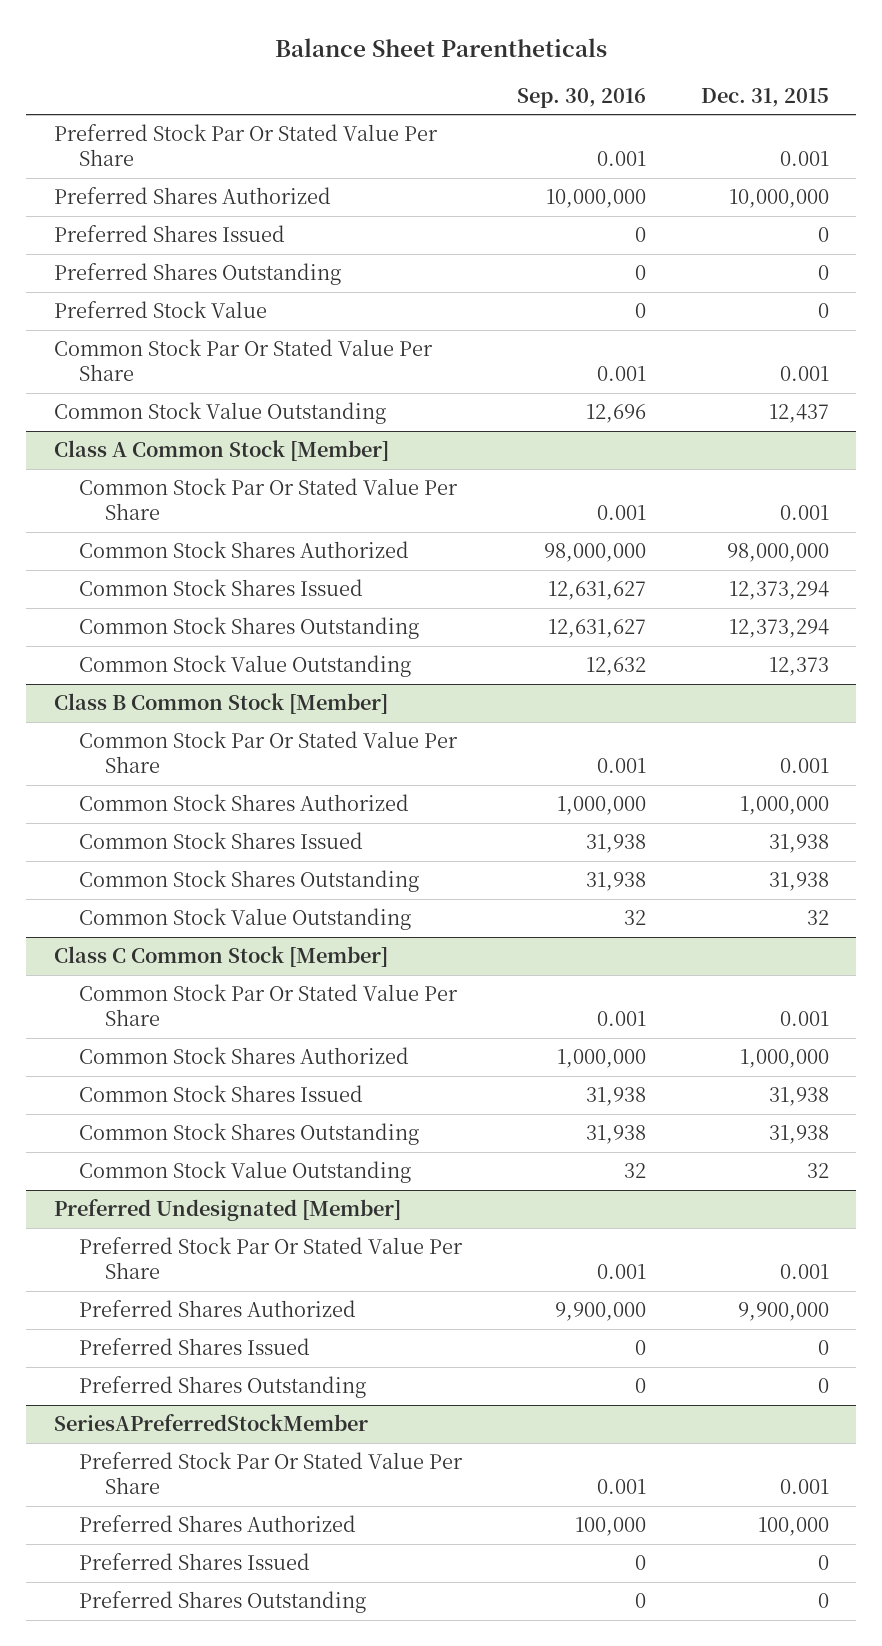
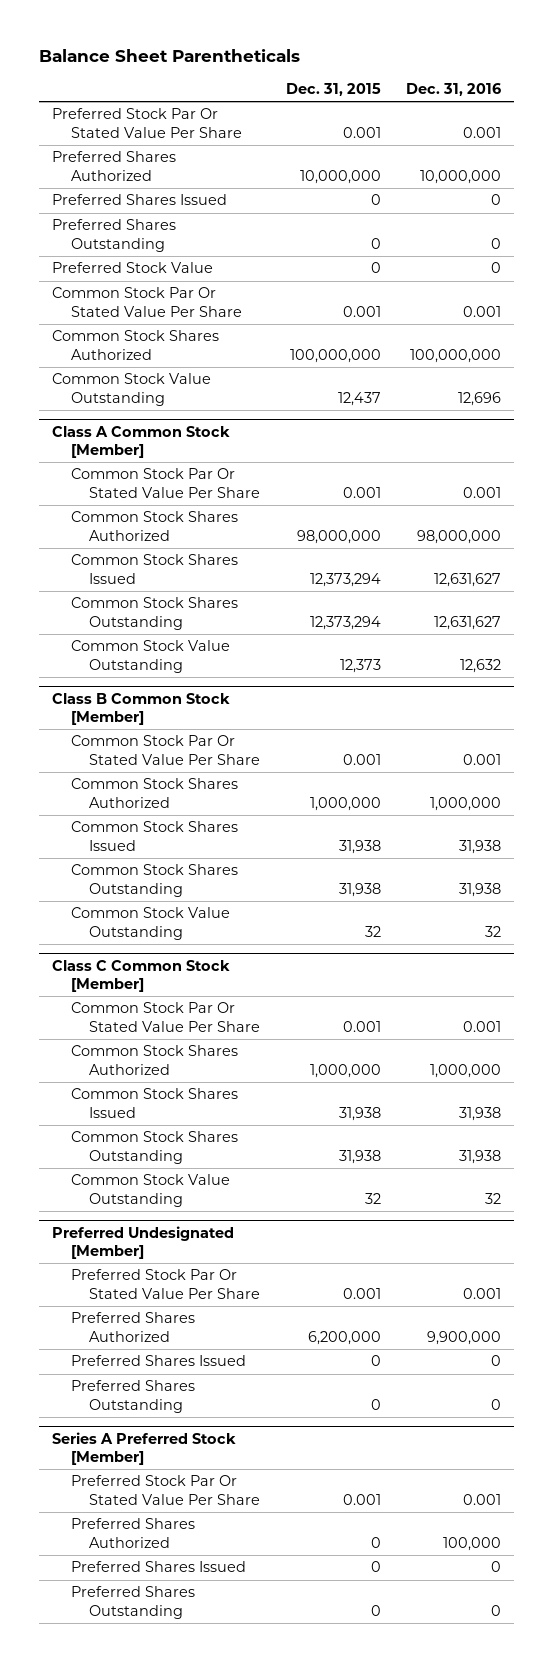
- | Sep. 30, 2016 | Dec. 31, 2015
+ | Dec. 31, 2015 | Dec. 31, 2016
+ Common Stock Shares Authorized | 100,000,000 | 100,000,000
@ Preferred Undesignated [Member]
- Preferred Shares Authorized | 9,900,000 | 9,900,000
+ Preferred Shares Authorized | 6,200,000 | 9,900,000
- SeriesAPreferredStockMember
+ Series A Preferred Stock [Member]
- Preferred Shares Authorized | 100,000 | 100,000
+ Preferred Shares Authorized | 0 | 100,000

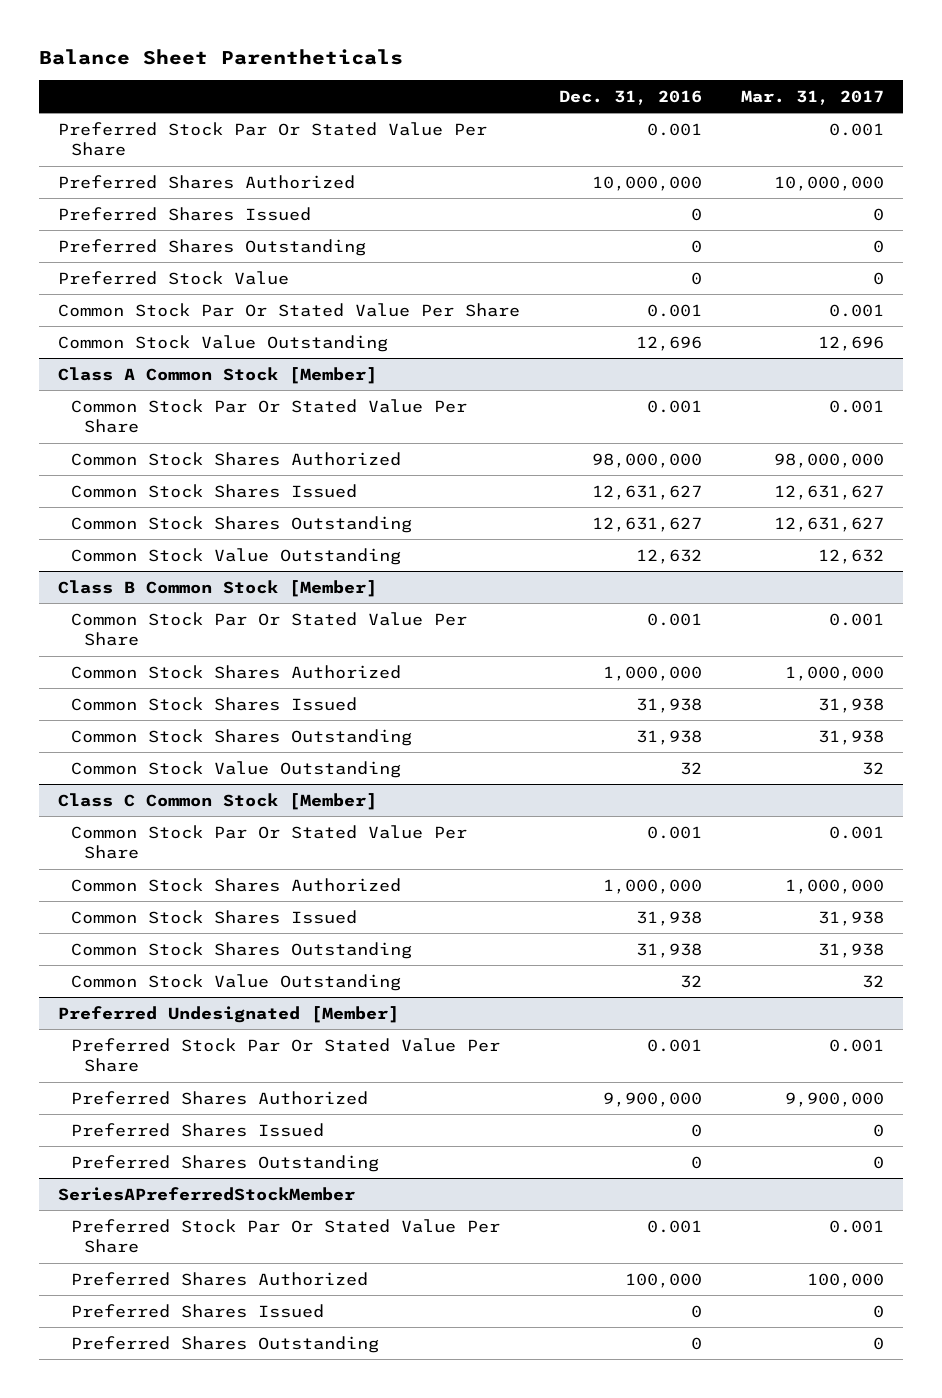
- | Dec. 31, 2015 | Dec. 31, 2016
+ | Dec. 31, 2016 | Mar. 31, 2017
- Common Stock Shares Authorized | 100,000,000 | 100,000,000
- Series A Preferred Stock [Member]
+ SeriesAPreferredStockMember

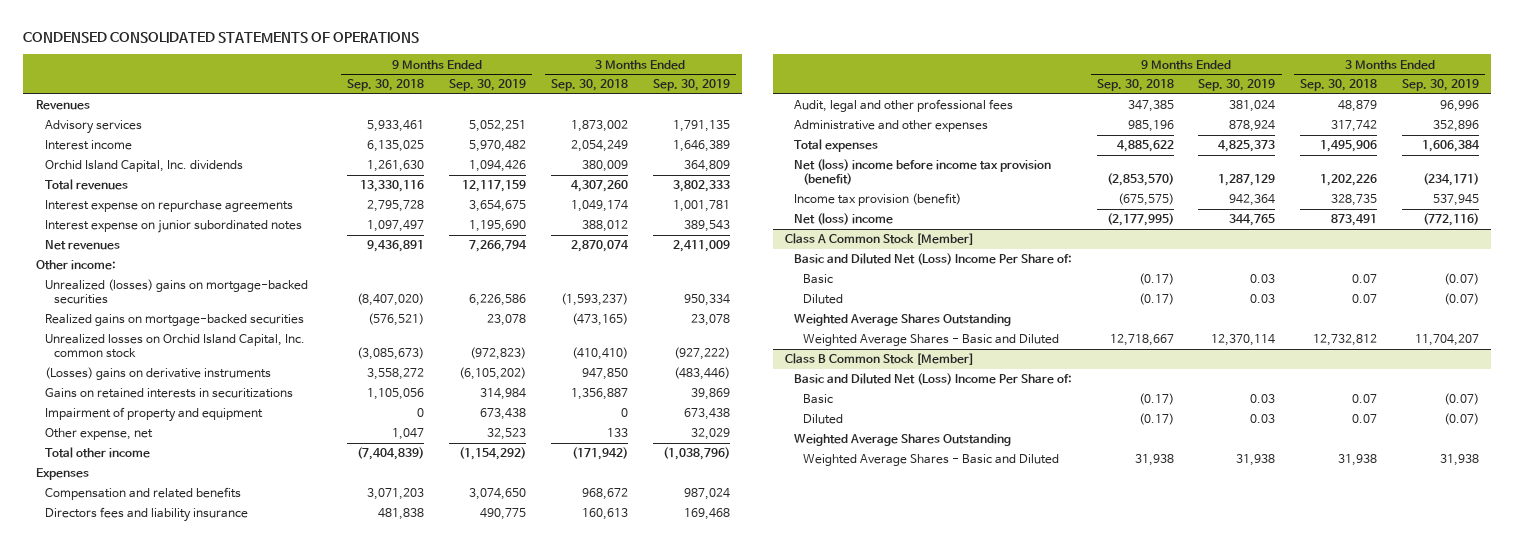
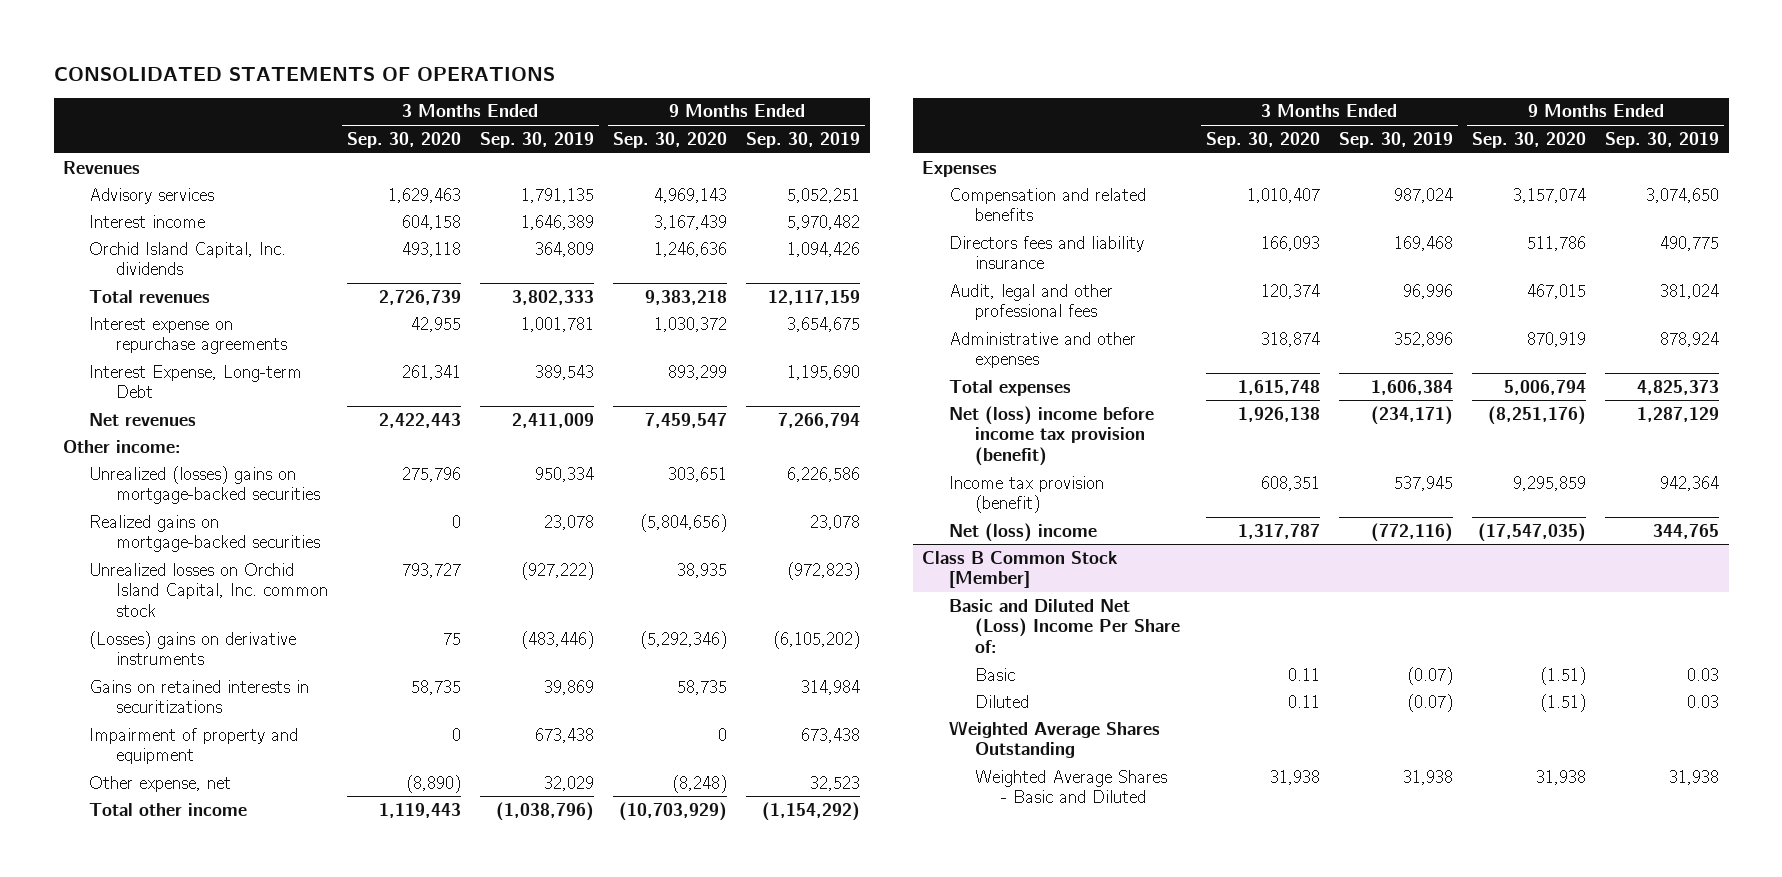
- CONDENSED CONSOLIDATED STATEMENTS OF OPERATIONS
+ CONSOLIDATED STATEMENTS OF OPERATIONS
- | 9 Months Ended Sep. 30, 2018 | 9 Months Ended Sep. 30, 2019 | 3 Months Ended Sep. 30, 2018 | 3 Months Ended Sep. 30, 2019
+ | 3 Months Ended Sep. 30, 2020 | 3 Months Ended Sep. 30, 2019 | 9 Months Ended Sep. 30, 2020 | 9 Months Ended Sep. 30, 2019
- Interest expense on junior subordinated notes | 1,097,497 | 1,195,690 | 388,012 | 389,543
+ Interest Expense, Long-term Debt | 261,341 | 389,543 | 893,299 | 1,195,690
- Class A Common Stock [Member]
- Basic and Diluted Net (Loss) Income Per Share of:
- Basic | (0.17) | 0.03 | 0.07 | (0.07)
- Diluted | (0.17) | 0.03 | 0.07 | (0.07)
- Weighted Average Shares Outstanding
- Weighted Average Shares - Basic and Diluted | 12,718,667 | 12,370,114 | 12,732,812 | 11,704,207

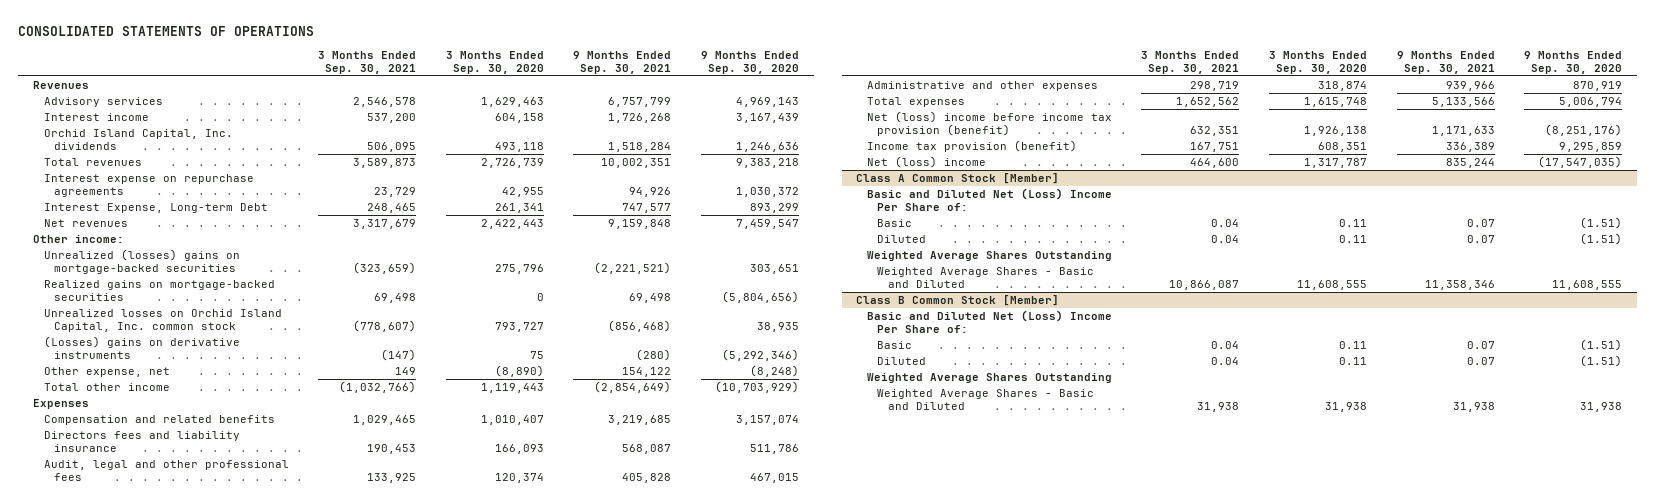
- | 3 Months Ended Sep. 30, 2020 | 3 Months Ended Sep. 30, 2019 | 9 Months Ended Sep. 30, 2020 | 9 Months Ended Sep. 30, 2019
+ | 3 Months Ended Sep. 30, 2021 | 3 Months Ended Sep. 30, 2020 | 9 Months Ended Sep. 30, 2021 | 9 Months Ended Sep. 30, 2020
- Gains on retained interests in securitizations | 58,735 | 39,869 | 58,735 | 314,984
- Impairment of property and equipment | 0 | 673,438 | 0 | 673,438
+ Class A Common Stock [Member]
+ Basic and Diluted Net (Loss) Income Per Share of:
+ Basic | 0.04 | 0.11 | 0.07 | (1.51)
+ Diluted | 0.04 | 0.11 | 0.07 | (1.51)
+ Weighted Average Shares Outstanding
+ Weighted Average Shares - Basic and Diluted | 10,866,087 | 11,608,555 | 11,358,346 | 11,608,555

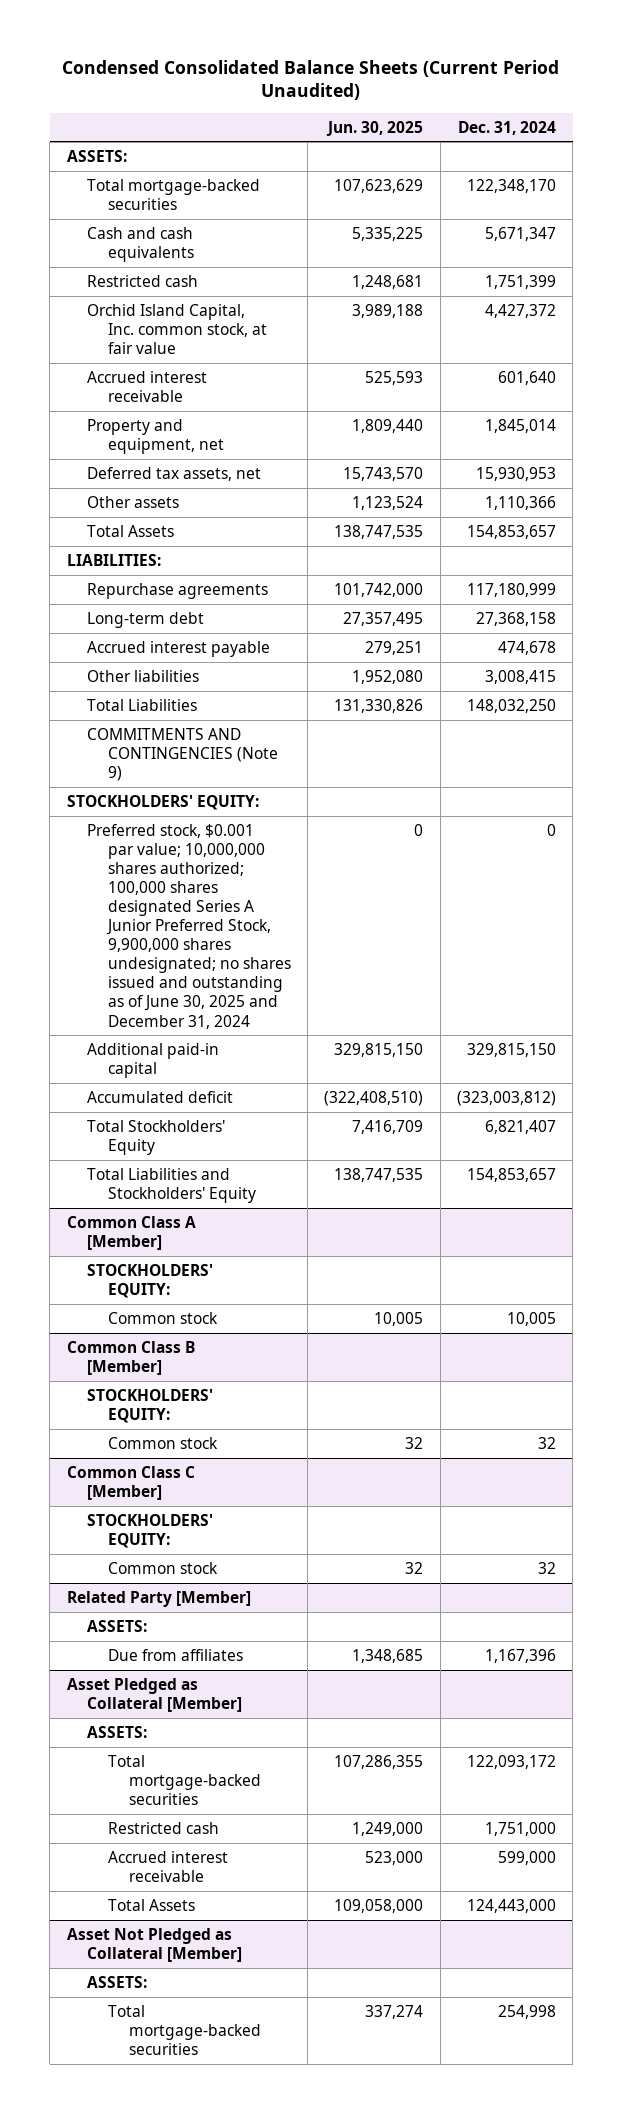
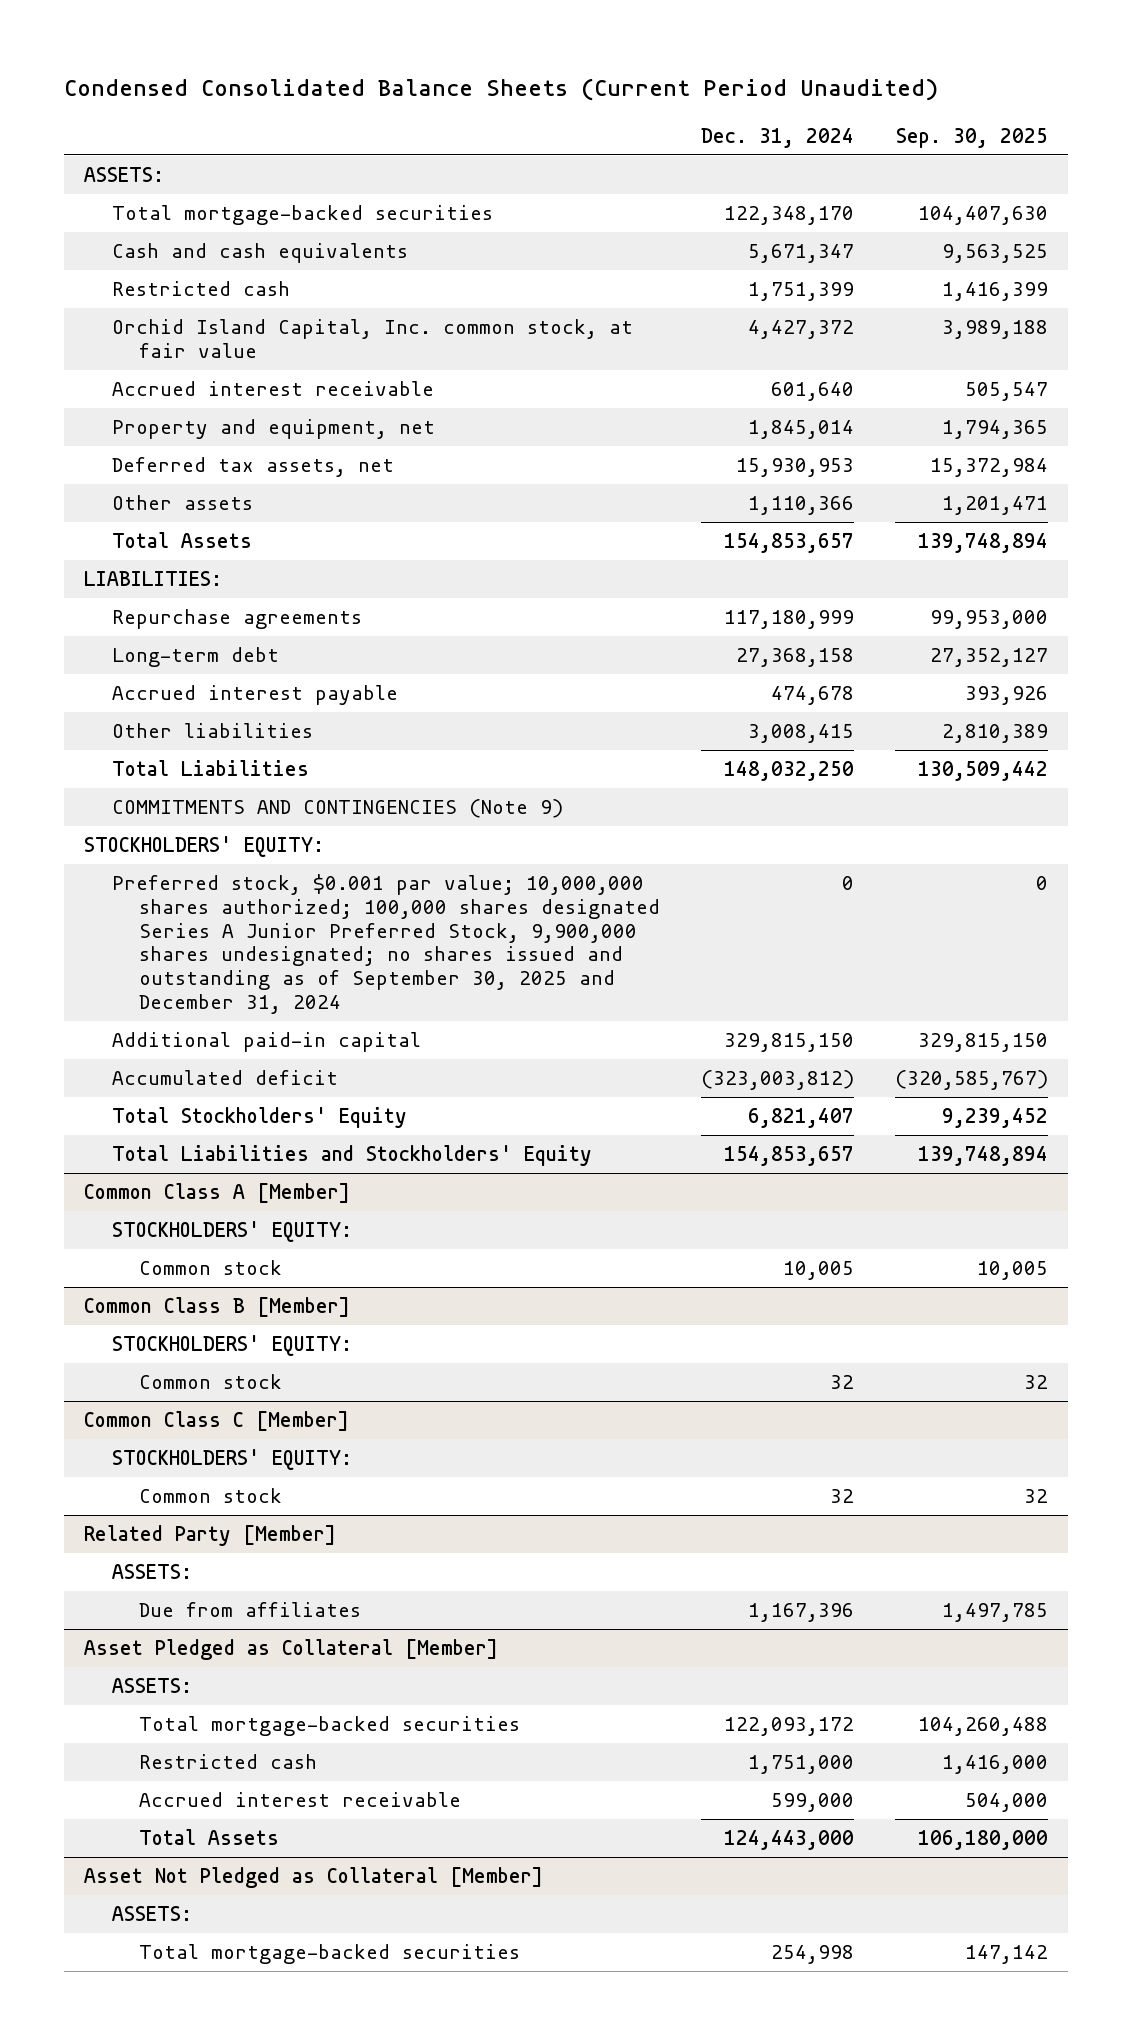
- | Jun. 30, 2025 | Dec. 31, 2024
+ | Dec. 31, 2024 | Sep. 30, 2025
- Preferred stock, $0.001 par value; 10,000,000 shares authorized; 100,000 shares designated Series A Junior Preferred Stock, 9,900,000 shares undesignated; no shares issued and outstanding as of June 30, 2025 and December 31, 2024 | 0 | 0
+ Preferred stock, $0.001 par value; 10,000,000 shares authorized; 100,000 shares designated Series A Junior Preferred Stock, 9,900,000 shares undesignated; no shares issued and outstanding as of September 30, 2025 and December 31, 2024 | 0 | 0

